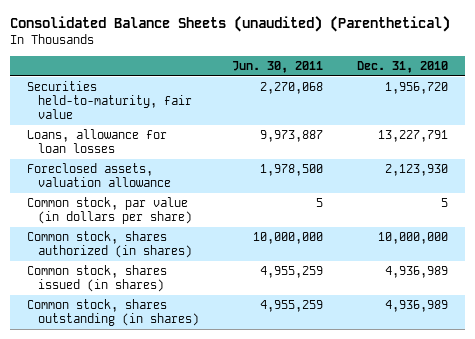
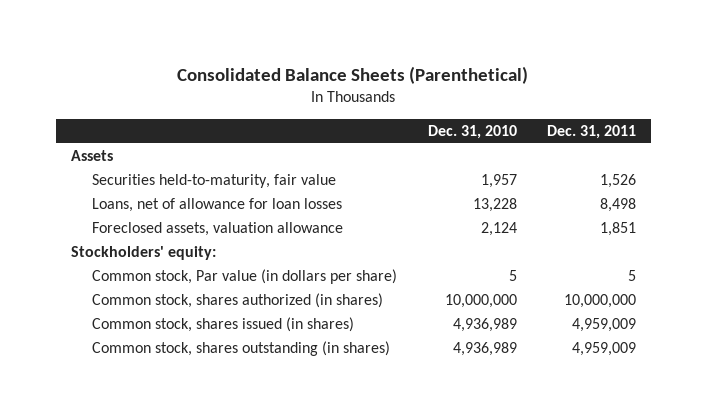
- Consolidated Balance Sheets (unaudited) (Parenthetical)
+ Consolidated Balance Sheets (Parenthetical)
- | Jun. 30, 2011 | Dec. 31, 2010
+ | Dec. 31, 2010 | Dec. 31, 2011
- Securities held-to-maturity, fair value | 2,270,068 | 1,956,720
- Loans, allowance for loan losses | 9,973,887 | 13,227,791
- Foreclosed assets, valuation allowance | 1,978,500 | 2,123,930
- Common stock, par value (in dollars per share) | 5 | 5
+ Assets
+ Securities held-to-maturity, fair value | 1,957 | 1,526
+ Loans, net of allowance for loan losses | 13,228 | 8,498
+ Foreclosed assets, valuation allowance | 2,124 | 1,851
+ Stockholders' equity:
+ Common stock, Par value (in dollars per share) | 5 | 5

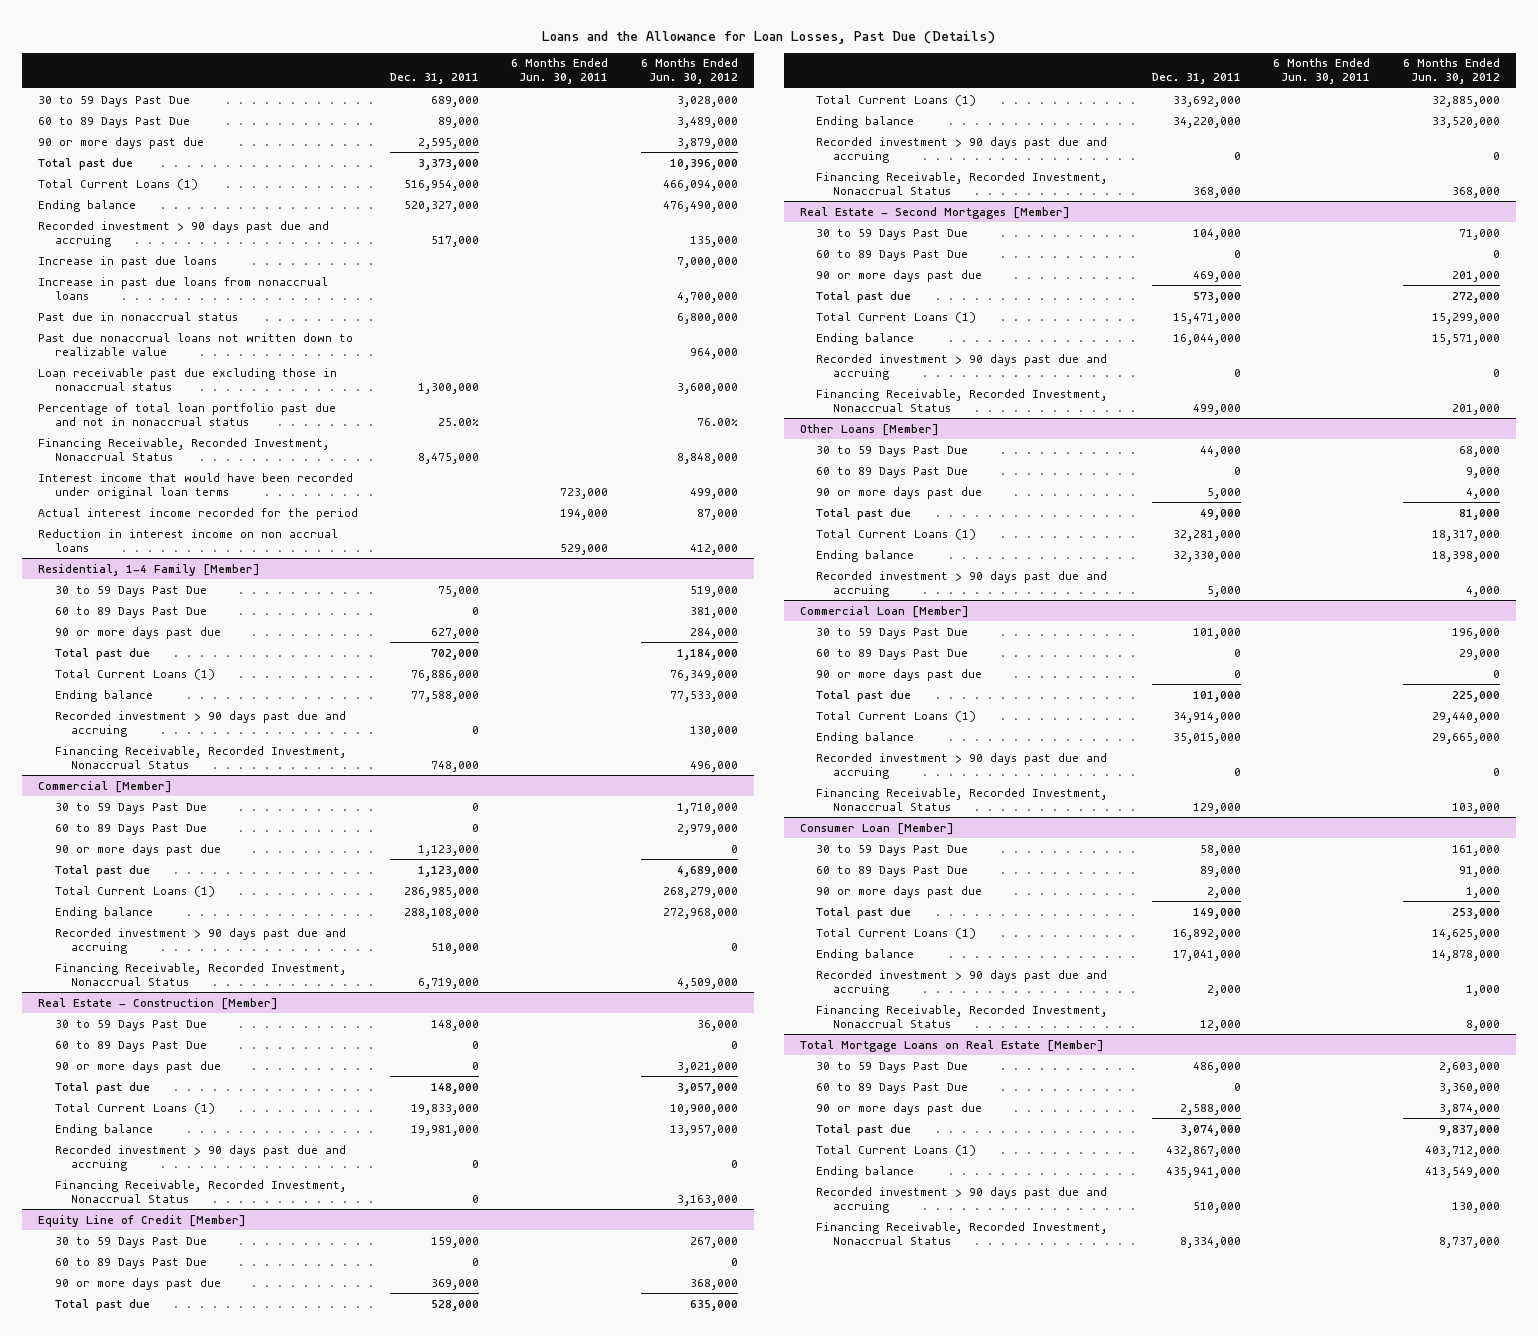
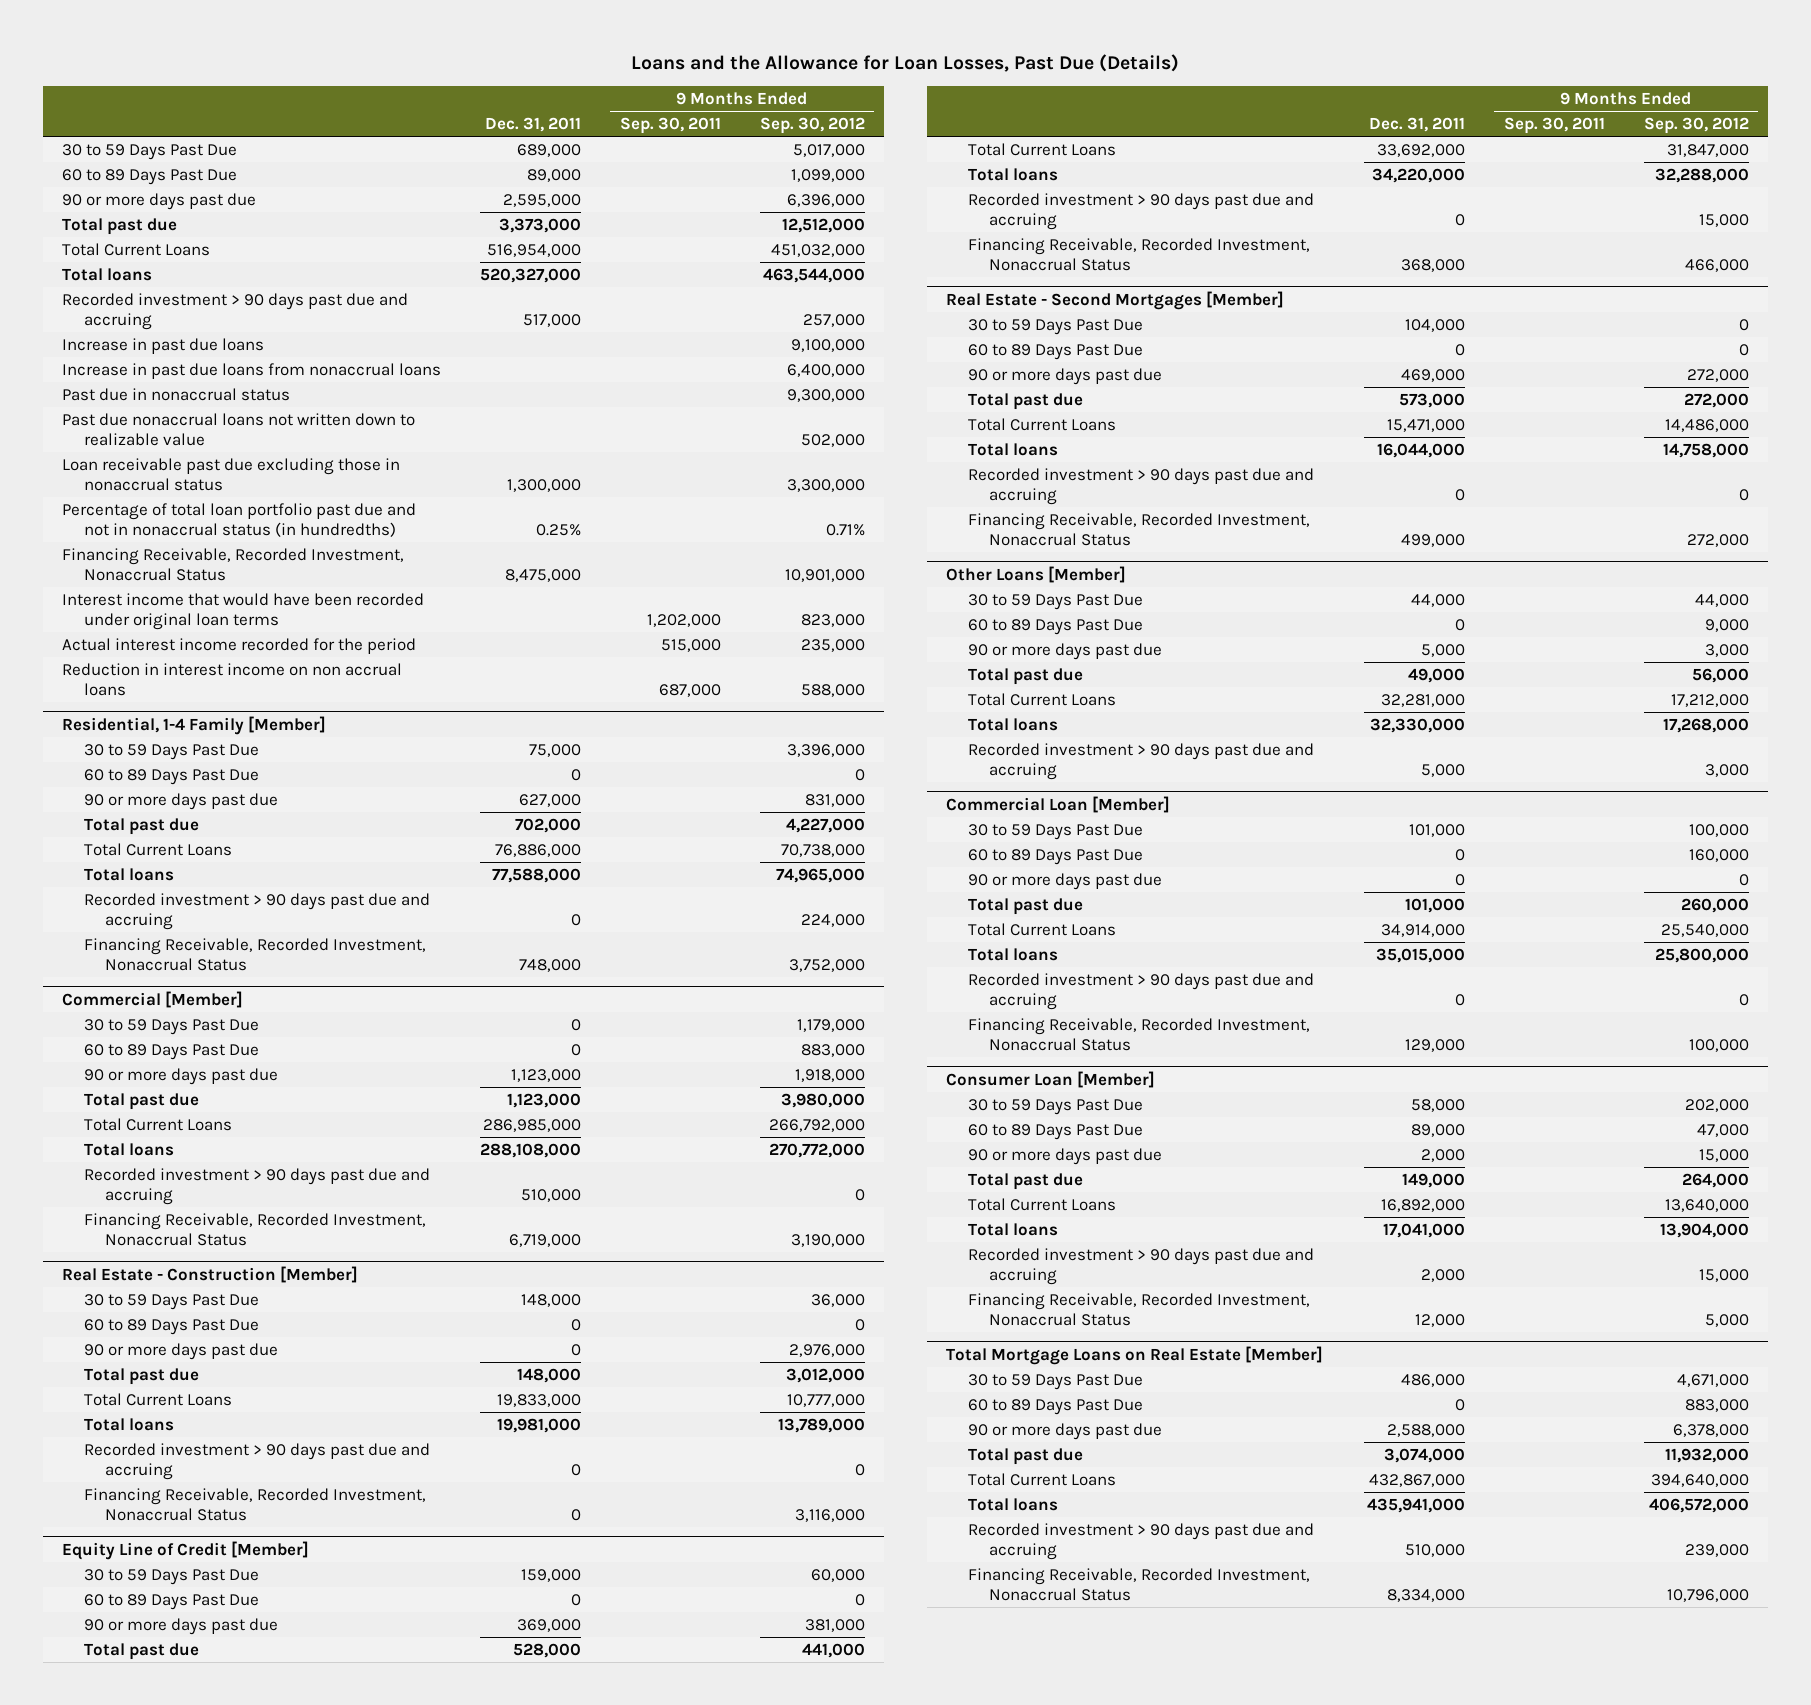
- | Dec. 31, 2011 | 6 Months Ended Jun. 30, 2011 | 6 Months Ended Jun. 30, 2012
+ | Dec. 31, 2011 | 9 Months Ended Sep. 30, 2011 | 9 Months Ended Sep. 30, 2012
- Total Current Loans (1) | 516,954,000 | | 466,094,000
- Ending balance | 520,327,000 | | 476,490,000
+ Total Current Loans | 516,954,000 | | 451,032,000
+ Total loans | 520,327,000 | | 463,544,000
- Percentage of total loan portfolio past due and not in nonaccrual status | 25.00% | | 76.00%
+ Percentage of total loan portfolio past due and not in nonaccrual status (in hundredths) | 0.25% | | 0.71%
@ Residential, 1-4 Family [Member]
- Total Current Loans (1) | 76,886,000 | | 76,349,000
- Ending balance | 77,588,000 | | 77,533,000
+ Total Current Loans | 76,886,000 | | 70,738,000
+ Total loans | 77,588,000 | | 74,965,000
@ Commercial [Member]
- Total Current Loans (1) | 286,985,000 | | 268,279,000
- Ending balance | 288,108,000 | | 272,968,000
+ Total Current Loans | 286,985,000 | | 266,792,000
+ Total loans | 288,108,000 | | 270,772,000
@ Real Estate - Construction [Member]
- Total Current Loans (1) | 19,833,000 | | 10,900,000
- Ending balance | 19,981,000 | | 13,957,000
+ Total Current Loans | 19,833,000 | | 10,777,000
+ Total loans | 19,981,000 | | 13,789,000
@ Equity Line of Credit [Member]
- Total Current Loans (1) | 33,692,000 | | 32,885,000
- Ending balance | 34,220,000 | | 33,520,000
+ Total Current Loans | 33,692,000 | | 31,847,000
+ Total loans | 34,220,000 | | 32,288,000
@ Real Estate - Second Mortgages [Member]
- Total Current Loans (1) | 15,471,000 | | 15,299,000
- Ending balance | 16,044,000 | | 15,571,000
+ Total Current Loans | 15,471,000 | | 14,486,000
+ Total loans | 16,044,000 | | 14,758,000
@ Other Loans [Member]
- Total Current Loans (1) | 32,281,000 | | 18,317,000
- Ending balance | 32,330,000 | | 18,398,000
+ Total Current Loans | 32,281,000 | | 17,212,000
+ Total loans | 32,330,000 | | 17,268,000
@ Commercial Loan [Member]
- Total Current Loans (1) | 34,914,000 | | 29,440,000
- Ending balance | 35,015,000 | | 29,665,000
+ Total Current Loans | 34,914,000 | | 25,540,000
+ Total loans | 35,015,000 | | 25,800,000
@ Consumer Loan [Member]
- Total Current Loans (1) | 16,892,000 | | 14,625,000
- Ending balance | 17,041,000 | | 14,878,000
+ Total Current Loans | 16,892,000 | | 13,640,000
+ Total loans | 17,041,000 | | 13,904,000
@ Total Mortgage Loans on Real Estate [Member]
- Total Current Loans (1) | 432,867,000 | | 403,712,000
- Ending balance | 435,941,000 | | 413,549,000
+ Total Current Loans | 432,867,000 | | 394,640,000
+ Total loans | 435,941,000 | | 406,572,000

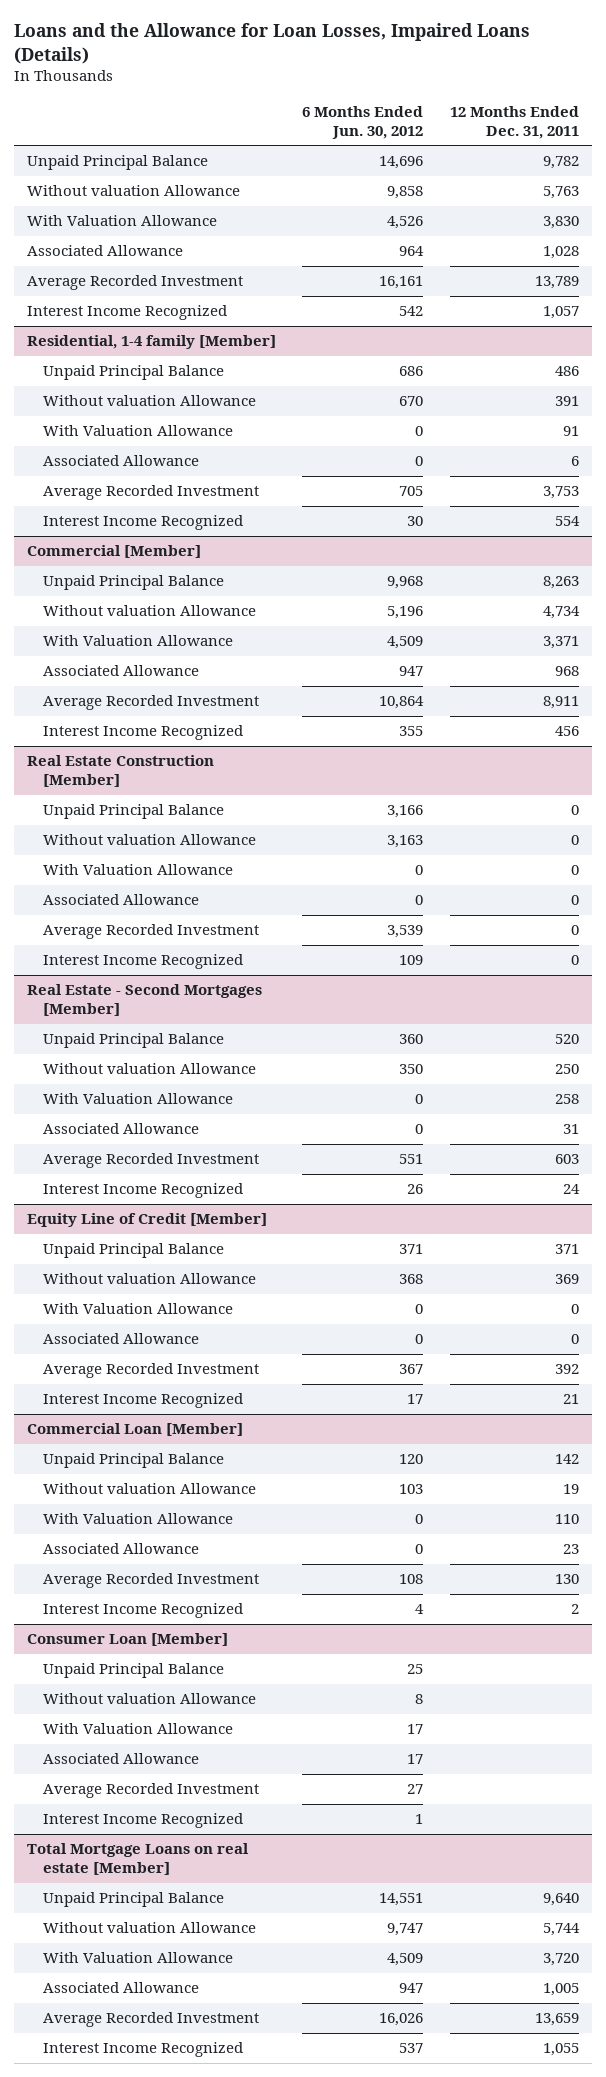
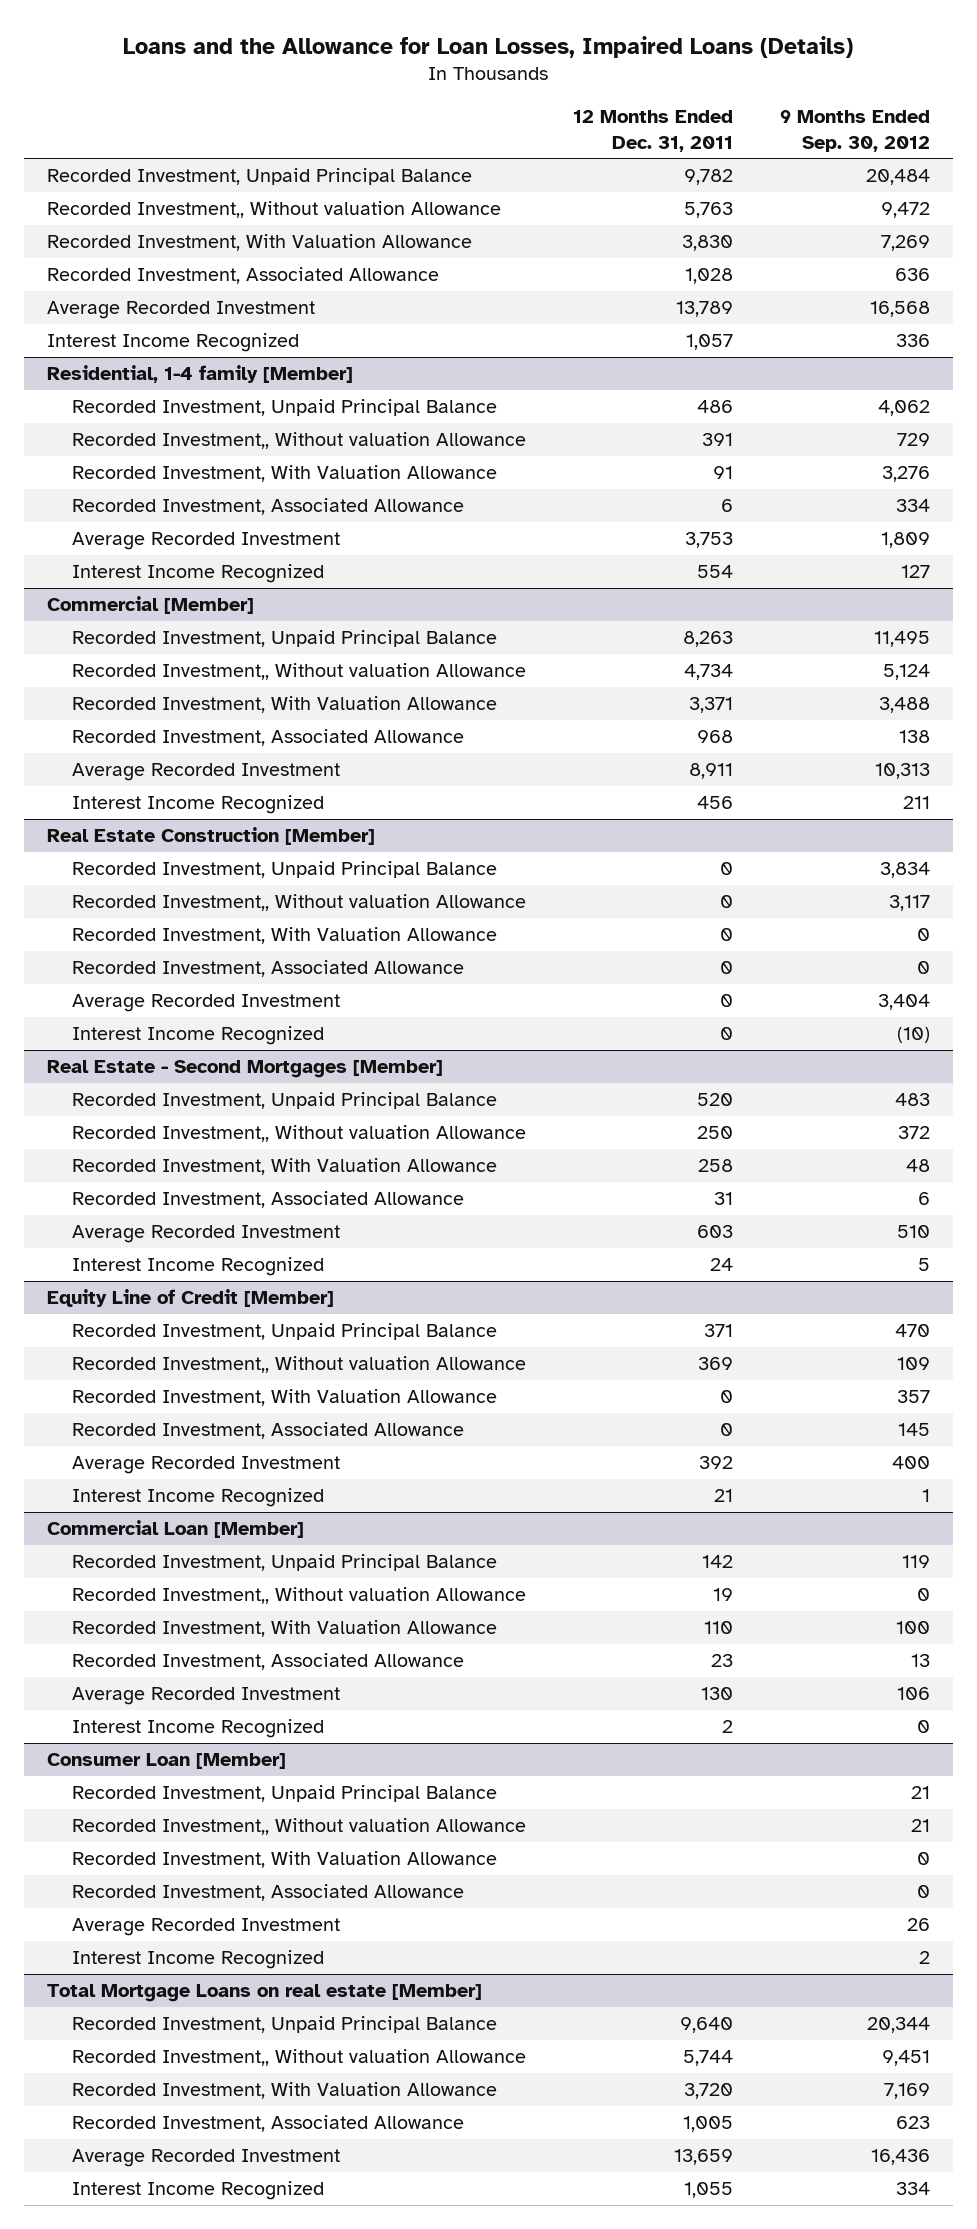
- | 6 Months Ended Jun. 30, 2012 | 12 Months Ended Dec. 31, 2011
+ | 12 Months Ended Dec. 31, 2011 | 9 Months Ended Sep. 30, 2012
- Unpaid Principal Balance | 14,696 | 9,782
- Without valuation Allowance | 9,858 | 5,763
- With Valuation Allowance | 4,526 | 3,830
- Associated Allowance | 964 | 1,028
+ Recorded Investment, Unpaid Principal Balance | 9,782 | 20,484
+ Recorded Investment,, Without valuation Allowance | 5,763 | 9,472
+ Recorded Investment, With Valuation Allowance | 3,830 | 7,269
+ Recorded Investment, Associated Allowance | 1,028 | 636
@ Residential, 1-4 family [Member]
- Unpaid Principal Balance | 686 | 486
- Without valuation Allowance | 670 | 391
- With Valuation Allowance | 0 | 91
- Associated Allowance | 0 | 6
+ Recorded Investment, Unpaid Principal Balance | 486 | 4,062
+ Recorded Investment,, Without valuation Allowance | 391 | 729
+ Recorded Investment, With Valuation Allowance | 91 | 3,276
+ Recorded Investment, Associated Allowance | 6 | 334
@ Commercial [Member]
- Unpaid Principal Balance | 9,968 | 8,263
- Without valuation Allowance | 5,196 | 4,734
- With Valuation Allowance | 4,509 | 3,371
- Associated Allowance | 947 | 968
+ Recorded Investment, Unpaid Principal Balance | 8,263 | 11,495
+ Recorded Investment,, Without valuation Allowance | 4,734 | 5,124
+ Recorded Investment, With Valuation Allowance | 3,371 | 3,488
+ Recorded Investment, Associated Allowance | 968 | 138
@ Real Estate Construction [Member]
- Unpaid Principal Balance | 3,166 | 0
- Without valuation Allowance | 3,163 | 0
- With Valuation Allowance | 0 | 0
- Associated Allowance | 0 | 0
+ Recorded Investment, Unpaid Principal Balance | 0 | 3,834
+ Recorded Investment,, Without valuation Allowance | 0 | 3,117
+ Recorded Investment, With Valuation Allowance | 0 | 0
+ Recorded Investment, Associated Allowance | 0 | 0
@ Real Estate - Second Mortgages [Member]
- Unpaid Principal Balance | 360 | 520
- Without valuation Allowance | 350 | 250
- With Valuation Allowance | 0 | 258
- Associated Allowance | 0 | 31
+ Recorded Investment, Unpaid Principal Balance | 520 | 483
+ Recorded Investment,, Without valuation Allowance | 250 | 372
+ Recorded Investment, With Valuation Allowance | 258 | 48
+ Recorded Investment, Associated Allowance | 31 | 6
@ Equity Line of Credit [Member]
- Unpaid Principal Balance | 371 | 371
- Without valuation Allowance | 368 | 369
- With Valuation Allowance | 0 | 0
- Associated Allowance | 0 | 0
+ Recorded Investment, Unpaid Principal Balance | 371 | 470
+ Recorded Investment,, Without valuation Allowance | 369 | 109
+ Recorded Investment, With Valuation Allowance | 0 | 357
+ Recorded Investment, Associated Allowance | 0 | 145
@ Commercial Loan [Member]
- Unpaid Principal Balance | 120 | 142
- Without valuation Allowance | 103 | 19
- With Valuation Allowance | 0 | 110
- Associated Allowance | 0 | 23
+ Recorded Investment, Unpaid Principal Balance | 142 | 119
+ Recorded Investment,, Without valuation Allowance | 19 | 0
+ Recorded Investment, With Valuation Allowance | 110 | 100
+ Recorded Investment, Associated Allowance | 23 | 13
@ Consumer Loan [Member]
- Unpaid Principal Balance | 25 |
- Without valuation Allowance | 8 |
- With Valuation Allowance | 17 |
- Associated Allowance | 17 |
+ Recorded Investment, Unpaid Principal Balance | | 21
+ Recorded Investment,, Without valuation Allowance | | 21
+ Recorded Investment, With Valuation Allowance | | 0
+ Recorded Investment, Associated Allowance | | 0
@ Total Mortgage Loans on real estate [Member]
- Unpaid Principal Balance | 14,551 | 9,640
- Without valuation Allowance | 9,747 | 5,744
- With Valuation Allowance | 4,509 | 3,720
- Associated Allowance | 947 | 1,005
+ Recorded Investment, Unpaid Principal Balance | 9,640 | 20,344
+ Recorded Investment,, Without valuation Allowance | 5,744 | 9,451
+ Recorded Investment, With Valuation Allowance | 3,720 | 7,169
+ Recorded Investment, Associated Allowance | 1,005 | 623

